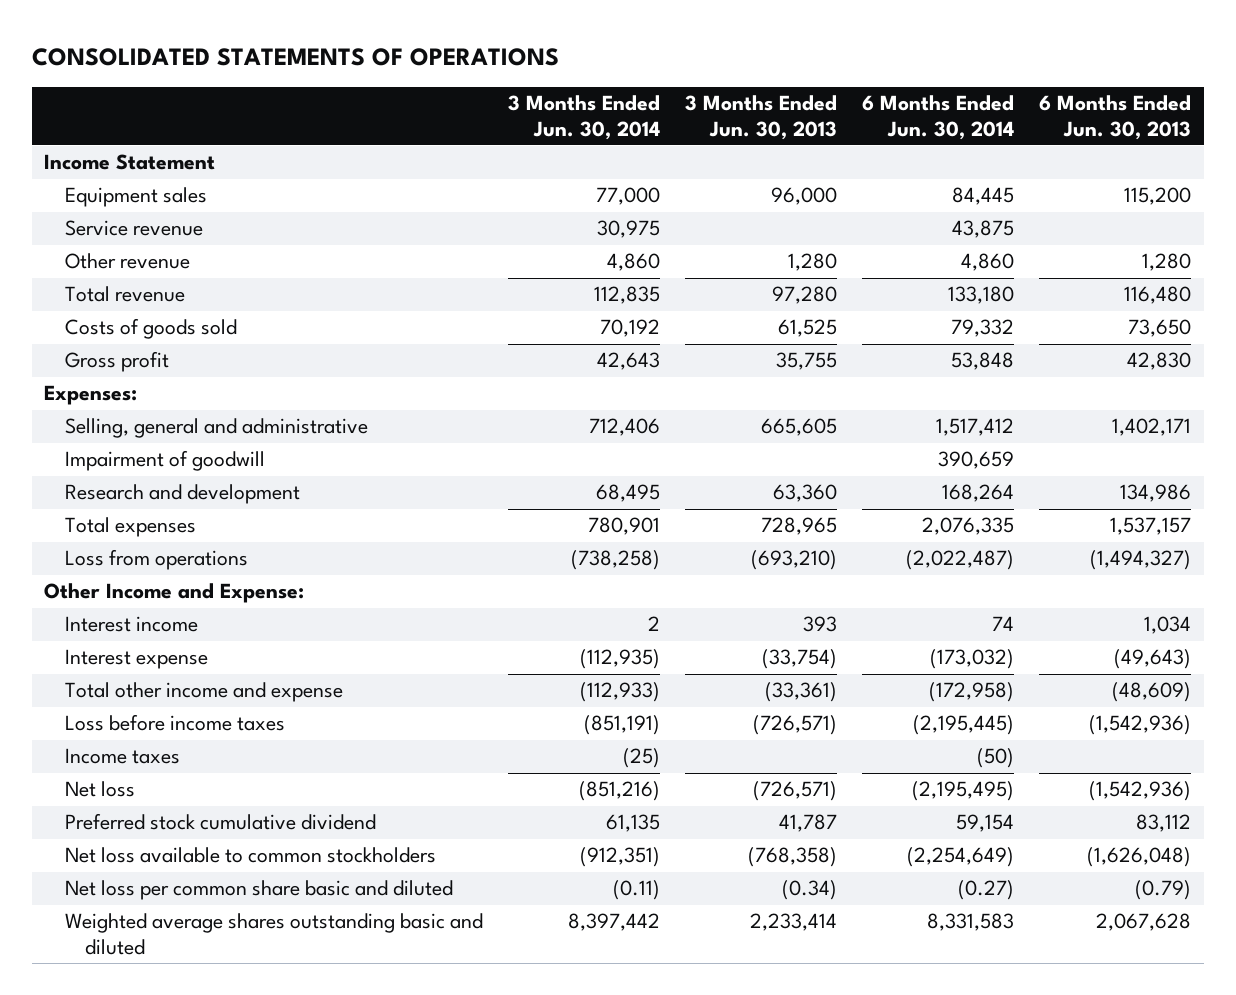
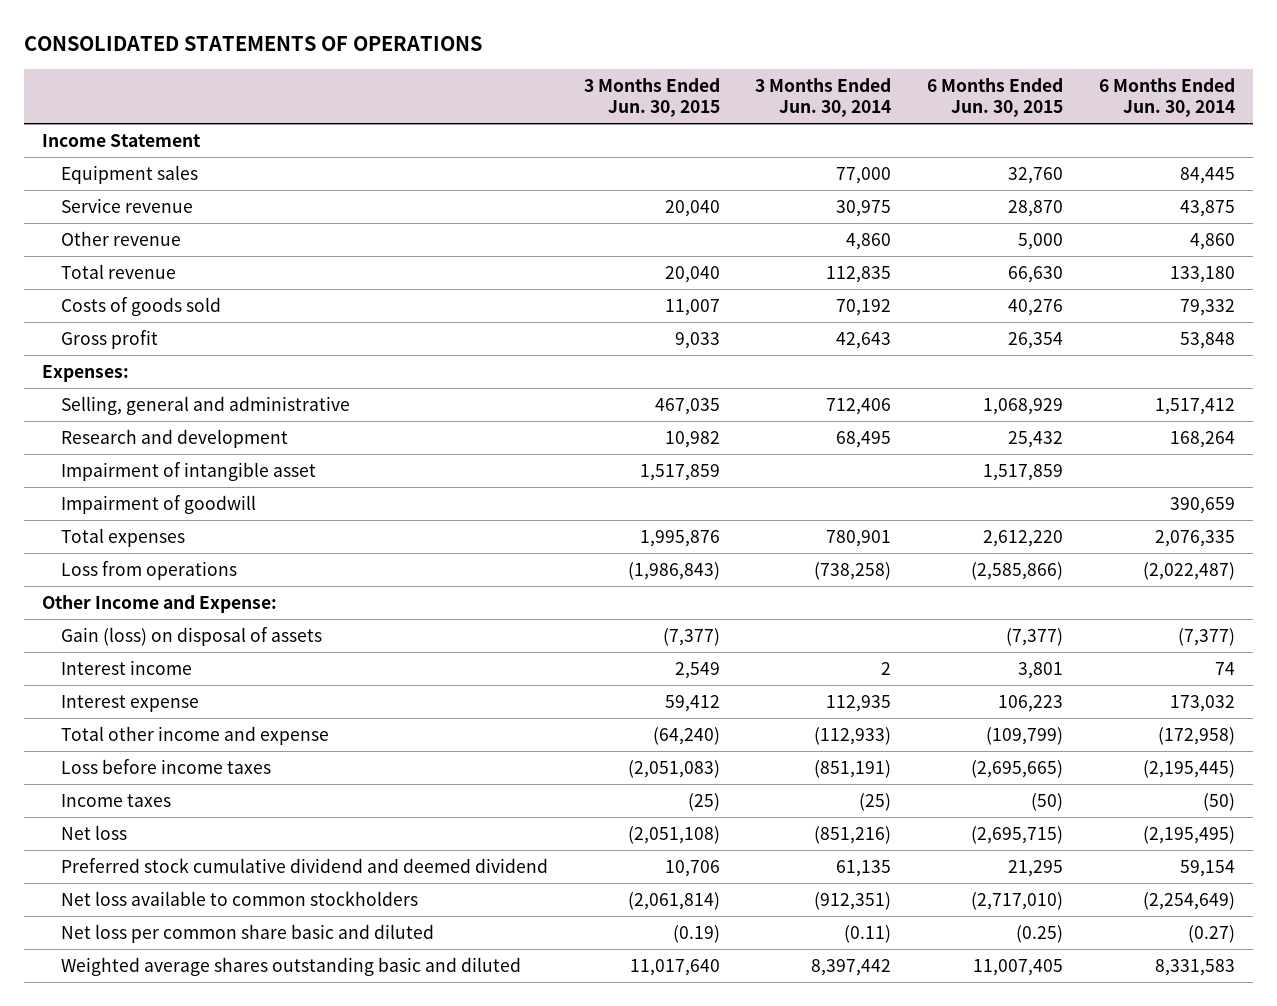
- | 3 Months Ended Jun. 30, 2014 | 3 Months Ended Jun. 30, 2013 | 6 Months Ended Jun. 30, 2014 | 6 Months Ended Jun. 30, 2013
+ | 3 Months Ended Jun. 30, 2015 | 3 Months Ended Jun. 30, 2014 | 6 Months Ended Jun. 30, 2015 | 6 Months Ended Jun. 30, 2014
+ Impairment of intangible asset | 1,517,859 | | 1,517,859 |
moved down: Impairment of goodwill | | | | 390,659
+ Gain (loss) on disposal of assets | (7,377) | | (7,377) | (7,377)
- Interest expense | (112,935) | (33,754) | (173,032) | (49,643)
+ Interest expense | 59,412 | 112,935 | 106,223 | 173,032
- Preferred stock cumulative dividend | 61,135 | 41,787 | 59,154 | 83,112
+ Preferred stock cumulative dividend and deemed dividend | 10,706 | 61,135 | 21,295 | 59,154

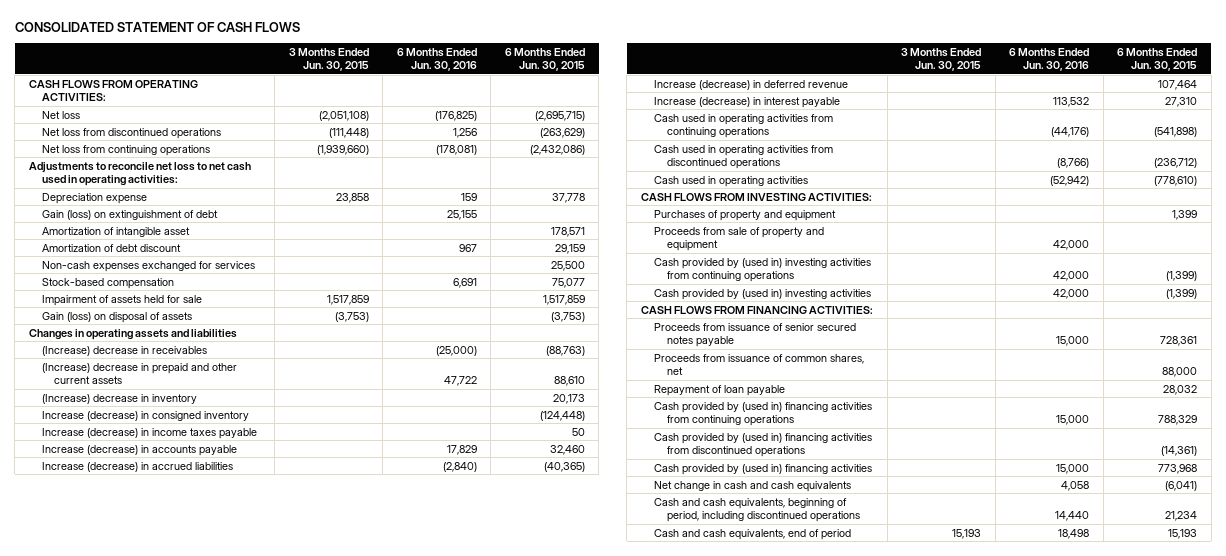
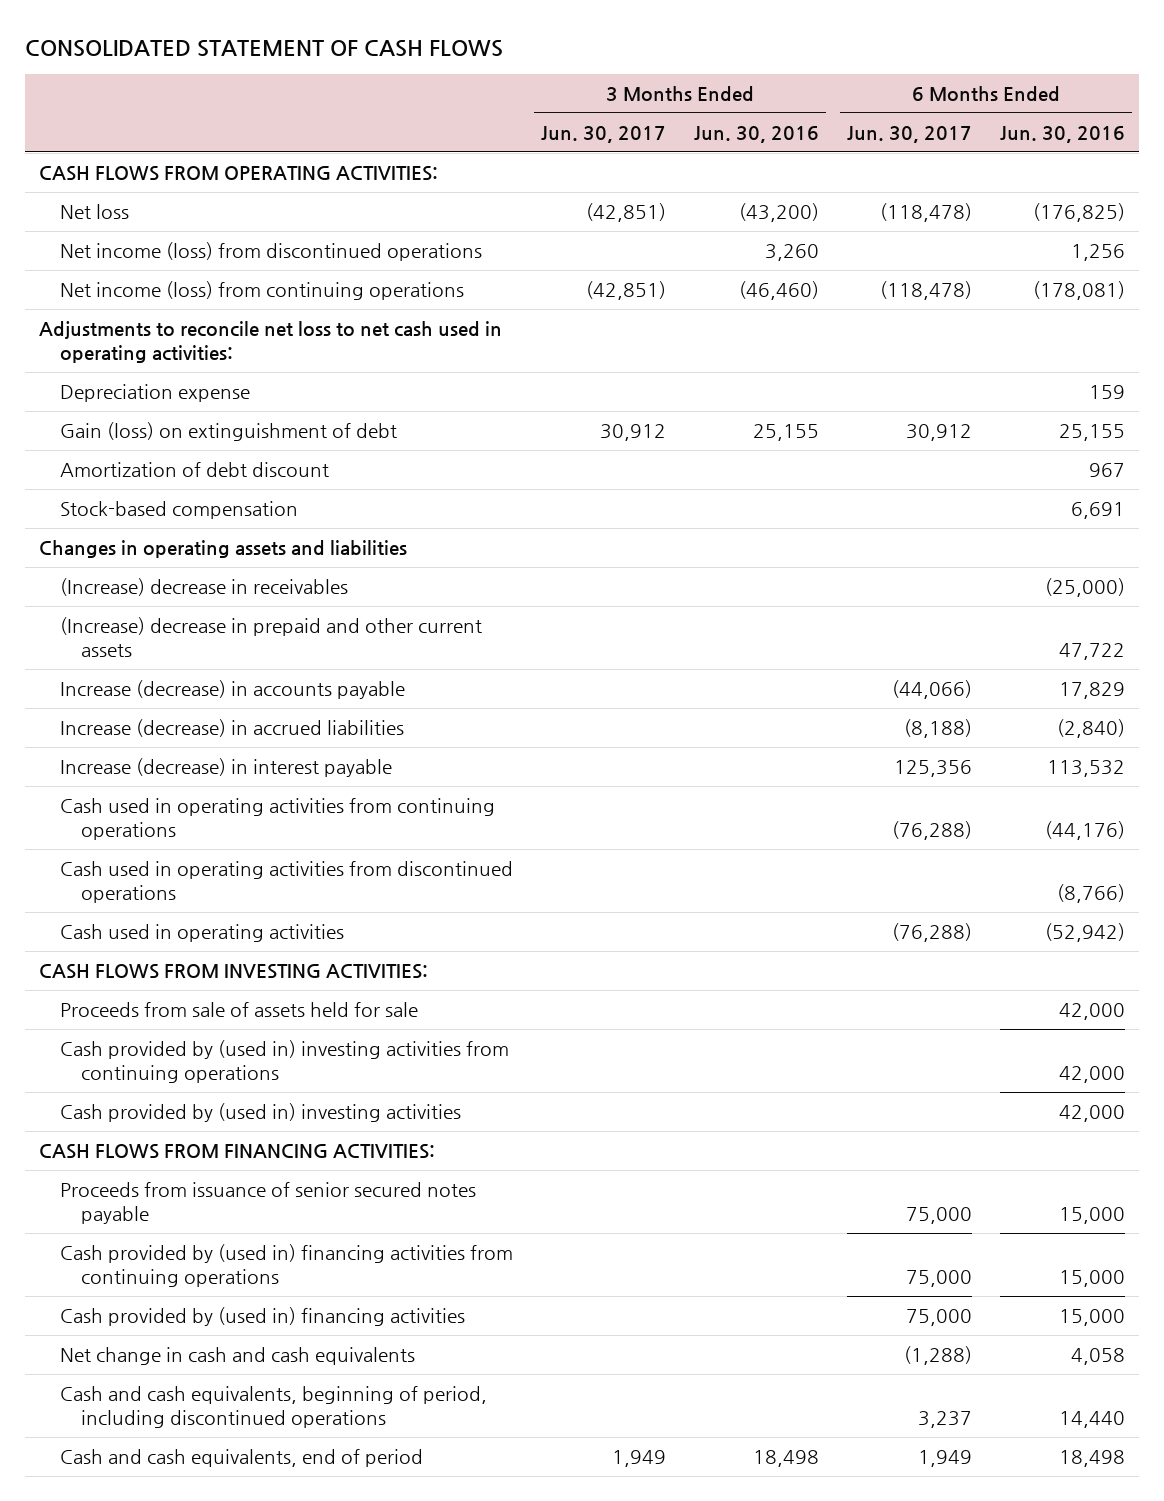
- | 3 Months Ended Jun. 30, 2015 | 6 Months Ended Jun. 30, 2016 | 6 Months Ended Jun. 30, 2015
+ | 3 Months Ended Jun. 30, 2017 | 3 Months Ended Jun. 30, 2016 | 6 Months Ended Jun. 30, 2017 | 6 Months Ended Jun. 30, 2016
- Net loss from discontinued operations | (111,448) | 1,256 | (263,629)
- Net loss from continuing operations | (1,939,660) | (178,081) | (2,432,086)
+ Net income (loss) from discontinued operations | | 3,260 | | 1,256
+ Net income (loss) from continuing operations | (42,851) | (46,460) | (118,478) | (178,081)
- Amortization of intangible asset | | | 178,571
- Non-cash expenses exchanged for services | | | 25,500
- Impairment of assets held for sale | 1,517,859 | | 1,517,859
- Gain (loss) on disposal of assets | (3,753) | | (3,753)
- (Increase) decrease in inventory | | | 20,173
- Increase (decrease) in consigned inventory | | | (124,448)
- Increase (decrease) in income taxes payable | | | 50
- Increase (decrease) in deferred revenue | | | 107,464
- Purchases of property and equipment | | | 1,399
- Proceeds from sale of property and equipment | | 42,000 |
+ Proceeds from sale of assets held for sale | | | | 42,000
- Proceeds from issuance of common shares, net | | | 88,000
- Repayment of loan payable | | | 28,032
- Cash provided by (used in) financing activities from discontinued operations | | | (14,361)

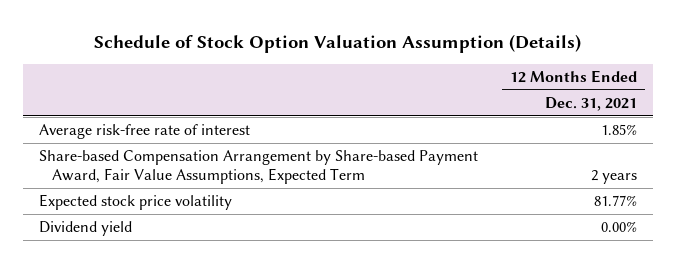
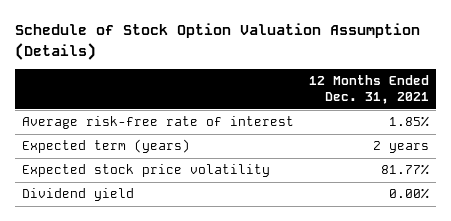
- Share-based Compensation Arrangement by Share-based Payment Award, Fair Value Assumptions, Expected Term | 2 years
+ Expected term (years) | 2 years

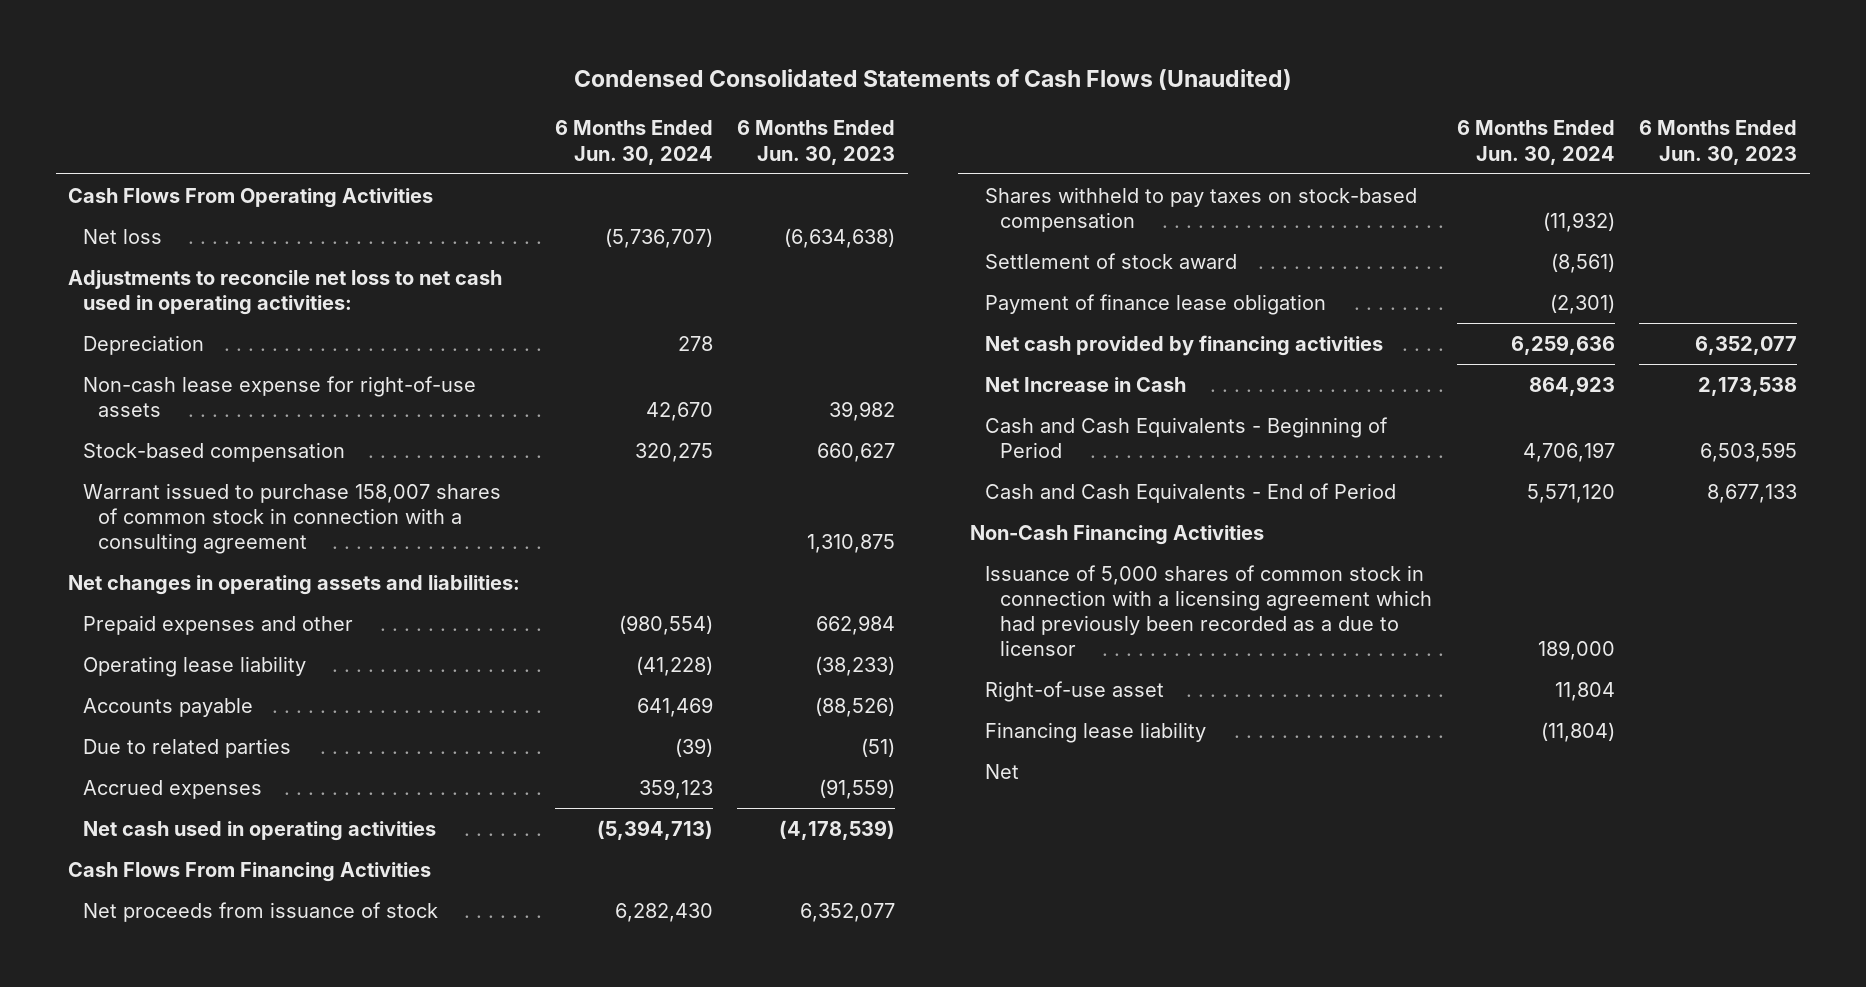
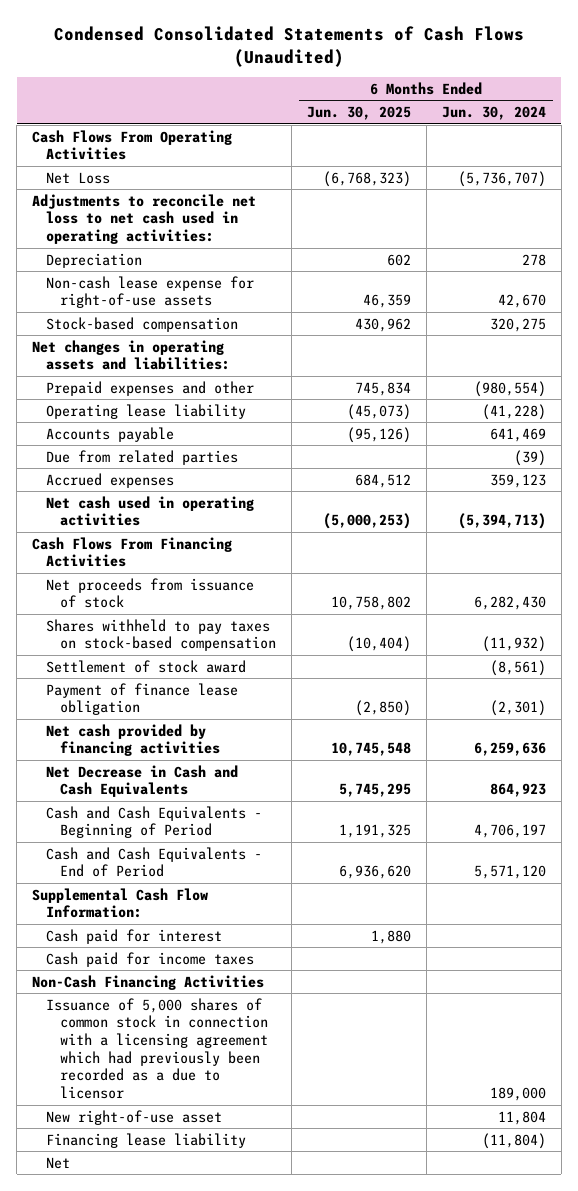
- | 6 Months Ended Jun. 30, 2024 | 6 Months Ended Jun. 30, 2023
+ | 6 Months Ended Jun. 30, 2025 | 6 Months Ended Jun. 30, 2024
- Net loss | (5,736,707) | (6,634,638)
+ Net Loss | (6,768,323) | (5,736,707)
- Warrant issued to purchase 158,007 shares of common stock in connection with a consulting agreement | | 1,310,875
- Due to related parties | (39) | (51)
+ Due from related parties | | (39)
- Net Increase in Cash | 864,923 | 2,173,538
+ Net Decrease in Cash and Cash Equivalents | 5,745,295 | 864,923
+ Supplemental Cash Flow Information:
+ Cash paid for interest | 1,880 |
+ Cash paid for income taxes
- Right-of-use asset | 11,804 |
+ New right-of-use asset | | 11,804

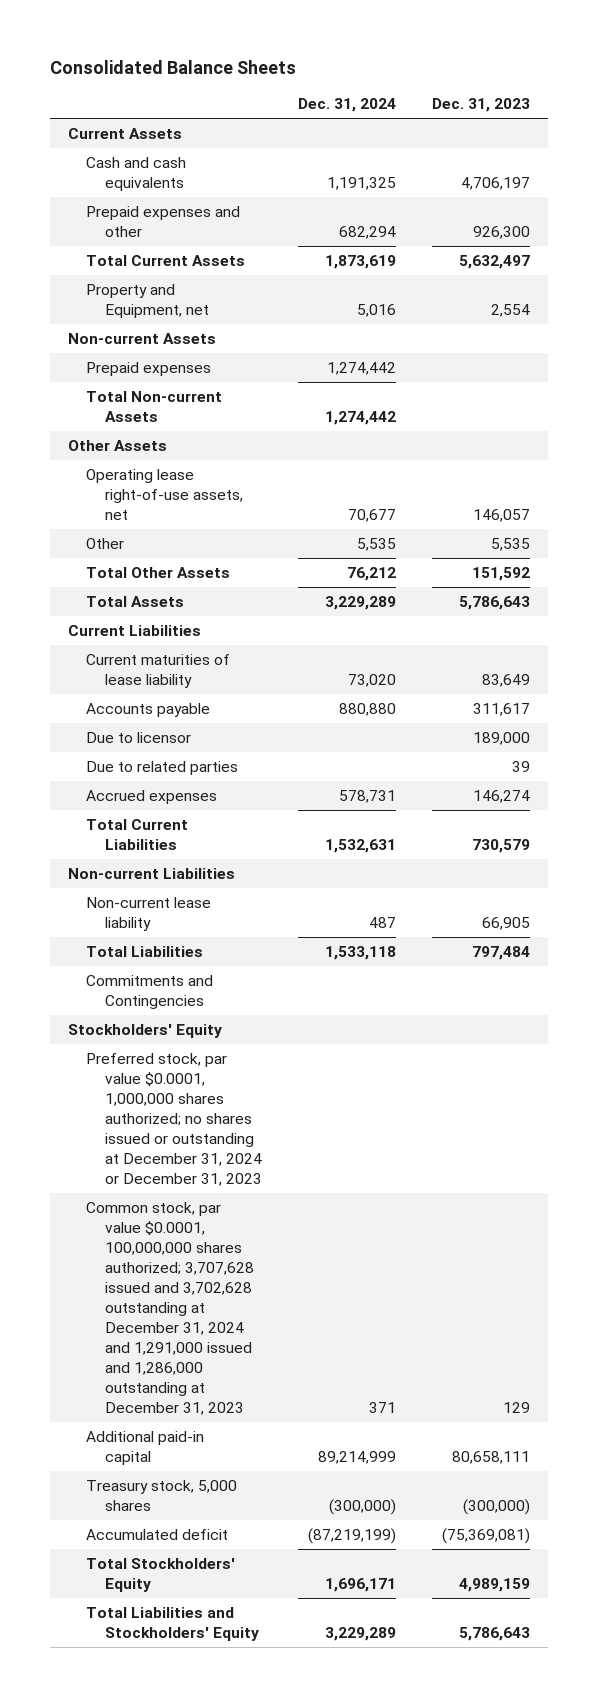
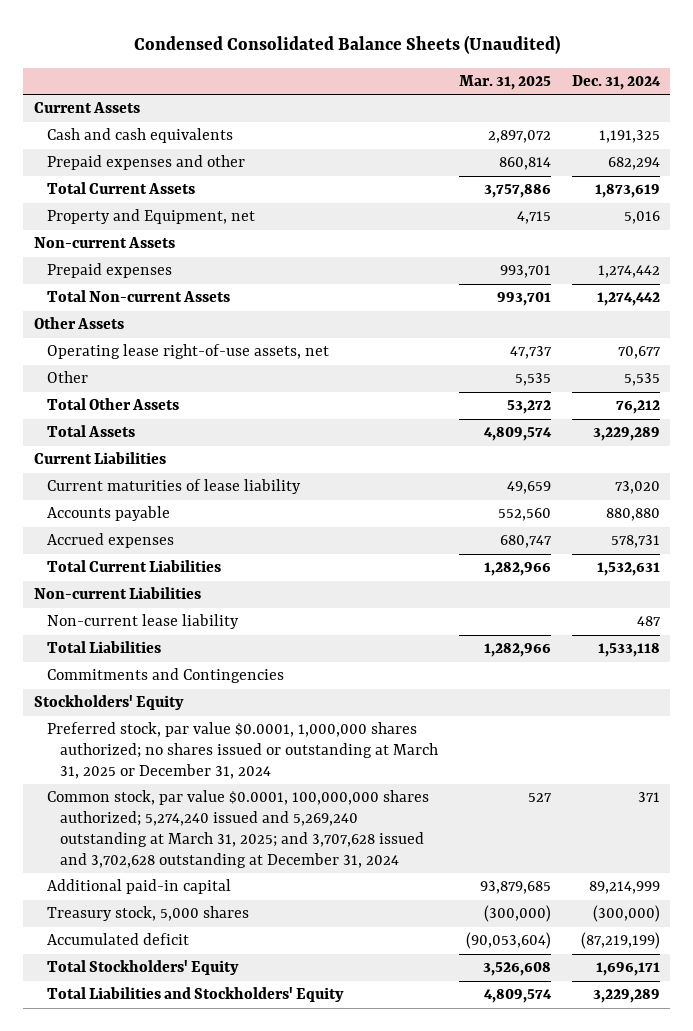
- Consolidated Balance Sheets
+ Condensed Consolidated Balance Sheets (Unaudited)
- | Dec. 31, 2024 | Dec. 31, 2023
+ | Mar. 31, 2025 | Dec. 31, 2024
- Due to licensor | | 189,000
- Due to related parties | | 39
- Preferred stock, par value $0.0001, 1,000,000 shares authorized; no shares issued or outstanding at December 31, 2024 or December 31, 2023
- Common stock, par value $0.0001, 100,000,000 shares authorized; 3,707,628 issued and 3,702,628 outstanding at December 31, 2024 and 1,291,000 issued and 1,286,000 outstanding at December 31, 2023 | 371 | 129
+ Preferred stock, par value $0.0001, 1,000,000 shares authorized; no shares issued or outstanding at March 31, 2025 or December 31, 2024
+ Common stock, par value $0.0001, 100,000,000 shares authorized; 5,274,240 issued and 5,269,240 outstanding at March 31, 2025; and 3,707,628 issued and 3,702,628 outstanding at December 31, 2024 | 527 | 371

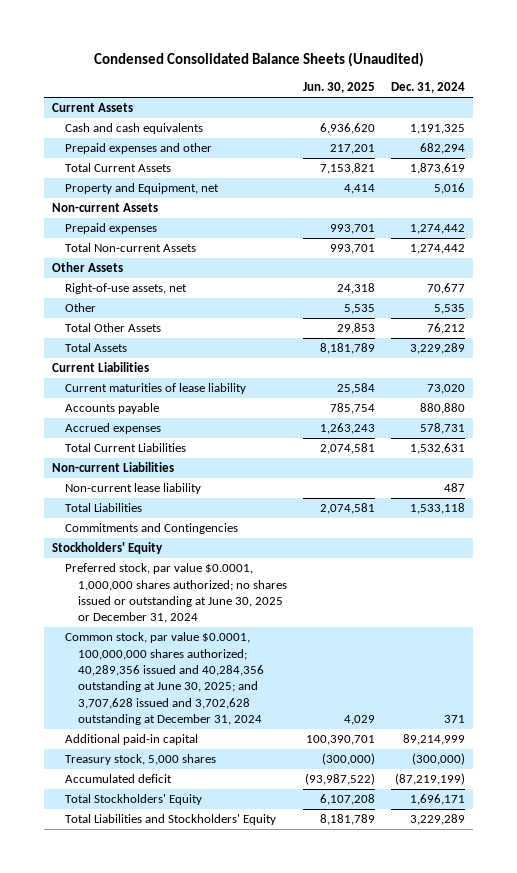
- | Mar. 31, 2025 | Dec. 31, 2024
+ | Jun. 30, 2025 | Dec. 31, 2024
- Operating lease right-of-use assets, net | 47,737 | 70,677
+ Right-of-use assets, net | 24,318 | 70,677
- Preferred stock, par value $0.0001, 1,000,000 shares authorized; no shares issued or outstanding at March 31, 2025 or December 31, 2024
- Common stock, par value $0.0001, 100,000,000 shares authorized; 5,274,240 issued and 5,269,240 outstanding at March 31, 2025; and 3,707,628 issued and 3,702,628 outstanding at December 31, 2024 | 527 | 371
+ Preferred stock, par value $0.0001, 1,000,000 shares authorized; no shares issued or outstanding at June 30, 2025 or December 31, 2024
+ Common stock, par value $0.0001, 100,000,000 shares authorized; 40,289,356 issued and 40,284,356 outstanding at June 30, 2025; and 3,707,628 issued and 3,702,628 outstanding at December 31, 2024 | 4,029 | 371

